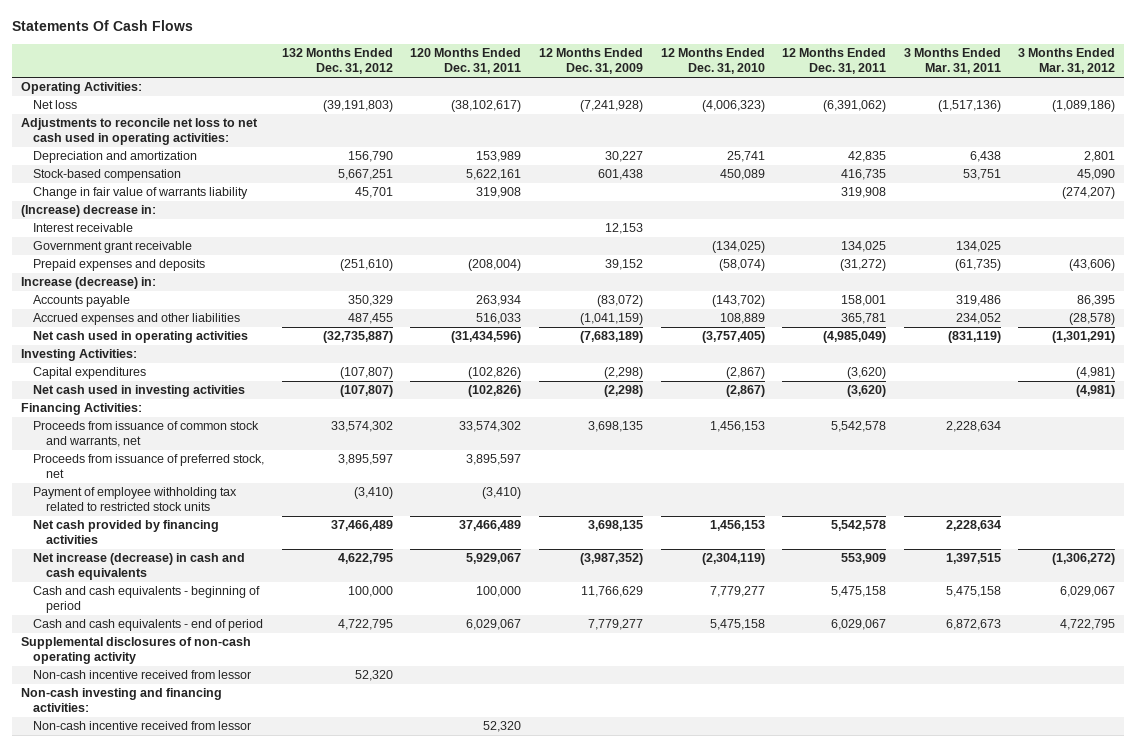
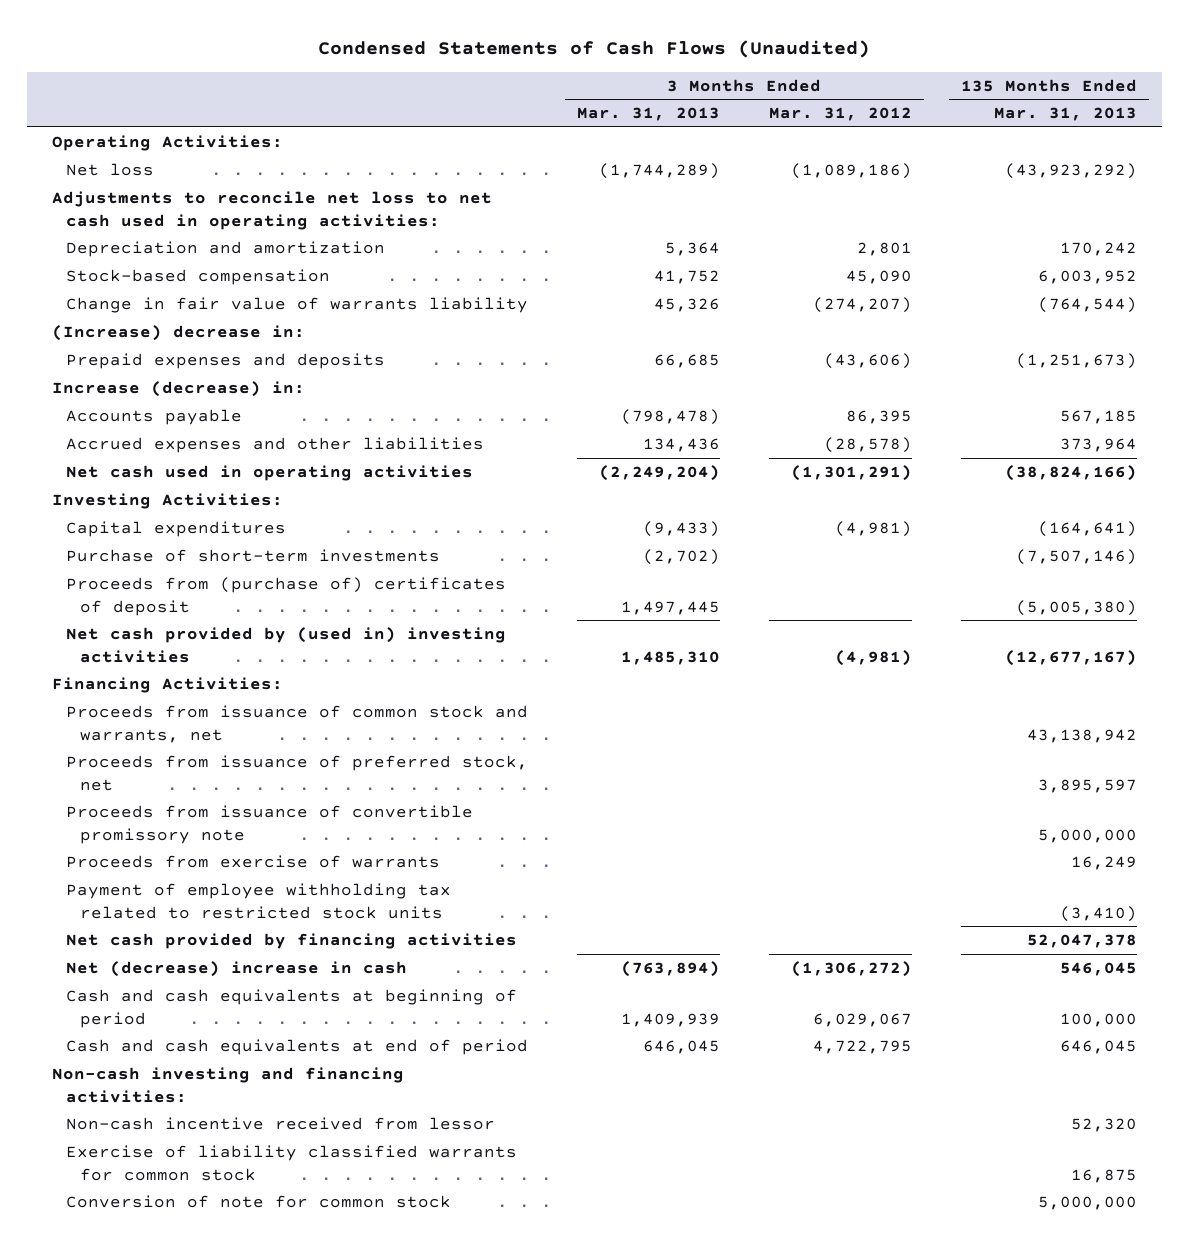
- Statements Of Cash Flows
+ Condensed Statements of Cash Flows (Unaudited)
- | 132 Months Ended Dec. 31, 2012 | 120 Months Ended Dec. 31, 2011 | 12 Months Ended Dec. 31, 2009 | 12 Months Ended Dec. 31, 2010 | 12 Months Ended Dec. 31, 2011 | 3 Months Ended Mar. 31, 2011 | 3 Months Ended Mar. 31, 2012
+ | 3 Months Ended Mar. 31, 2013 | 3 Months Ended Mar. 31, 2012 | 135 Months Ended Mar. 31, 2013
- Interest receivable | | | 12,153 | | | |
- Government grant receivable | | | | (134,025) | 134,025 | 134,025 |
- Net cash used in investing activities | (107,807) | (102,826) | (2,298) | (2,867) | (3,620) | | (4,981)
+ Purchase of short-term investments | (2,702) | | (7,507,146)
+ Proceeds from (purchase of) certificates of deposit | 1,497,445 | | (5,005,380)
+ Net cash provided by (used in) investing activities | 1,485,310 | (4,981) | (12,677,167)
+ Proceeds from issuance of convertible promissory note | | | 5,000,000
+ Proceeds from exercise of warrants | | | 16,249
- Net increase (decrease) in cash and cash equivalents | 4,622,795 | 5,929,067 | (3,987,352) | (2,304,119) | 553,909 | 1,397,515 | (1,306,272)
- Cash and cash equivalents - beginning of period | 100,000 | 100,000 | 11,766,629 | 7,779,277 | 5,475,158 | 5,475,158 | 6,029,067
- Cash and cash equivalents - end of period | 4,722,795 | 6,029,067 | 7,779,277 | 5,475,158 | 6,029,067 | 6,872,673 | 4,722,795
- Supplemental disclosures of non-cash operating activity
- Non-cash incentive received from lessor | 52,320 | | | | | |
+ Net (decrease) increase in cash | (763,894) | (1,306,272) | 546,045
+ Cash and cash equivalents at beginning of period | 1,409,939 | 6,029,067 | 100,000
+ Cash and cash equivalents at end of period | 646,045 | 4,722,795 | 646,045
+ Exercise of liability classified warrants for common stock | | | 16,875
+ Conversion of note for common stock | | | 5,000,000

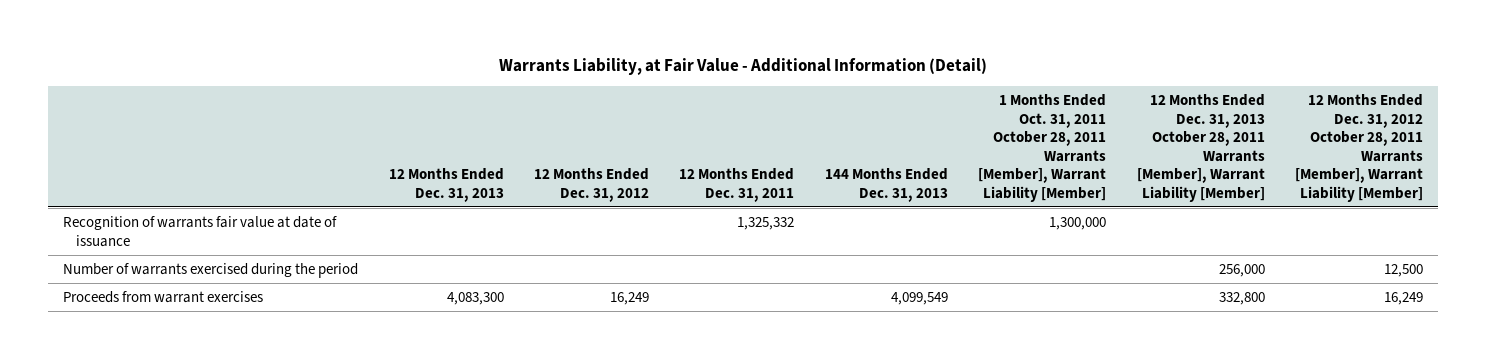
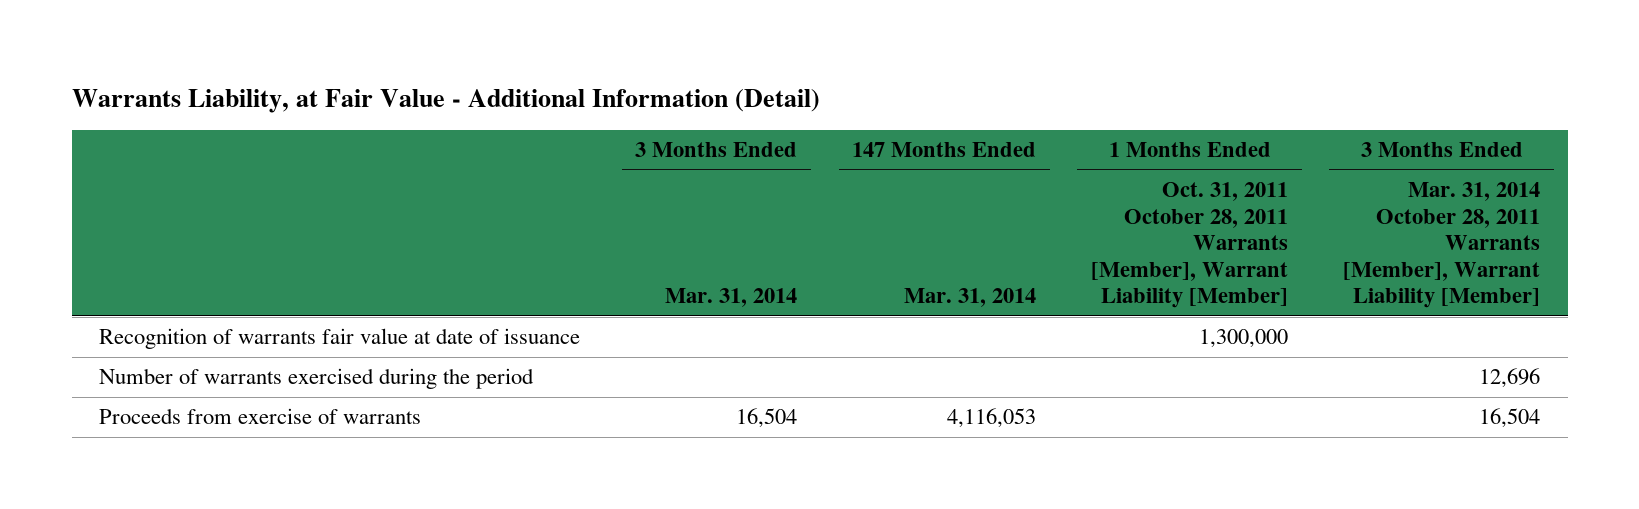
- | 12 Months Ended Dec. 31, 2013 | 12 Months Ended Dec. 31, 2012 | 12 Months Ended Dec. 31, 2011 | 144 Months Ended Dec. 31, 2013 | 1 Months Ended Oct. 31, 2011 October 28, 2011 Warrants [Member], Warrant Liability [Member] | 12 Months Ended Dec. 31, 2013 October 28, 2011 Warrants [Member], Warrant Liability [Member] | 12 Months Ended Dec. 31, 2012 October 28, 2011 Warrants [Member], Warrant Liability [Member]
+ | 3 Months Ended Mar. 31, 2014 | 147 Months Ended Mar. 31, 2014 | 1 Months Ended Oct. 31, 2011 October 28, 2011 Warrants [Member], Warrant Liability [Member] | 3 Months Ended Mar. 31, 2014 October 28, 2011 Warrants [Member], Warrant Liability [Member]
- Proceeds from warrant exercises | 4,083,300 | 16,249 | | 4,099,549 | | 332,800 | 16,249
+ Proceeds from exercise of warrants | 16,504 | 4,116,053 | | 16,504

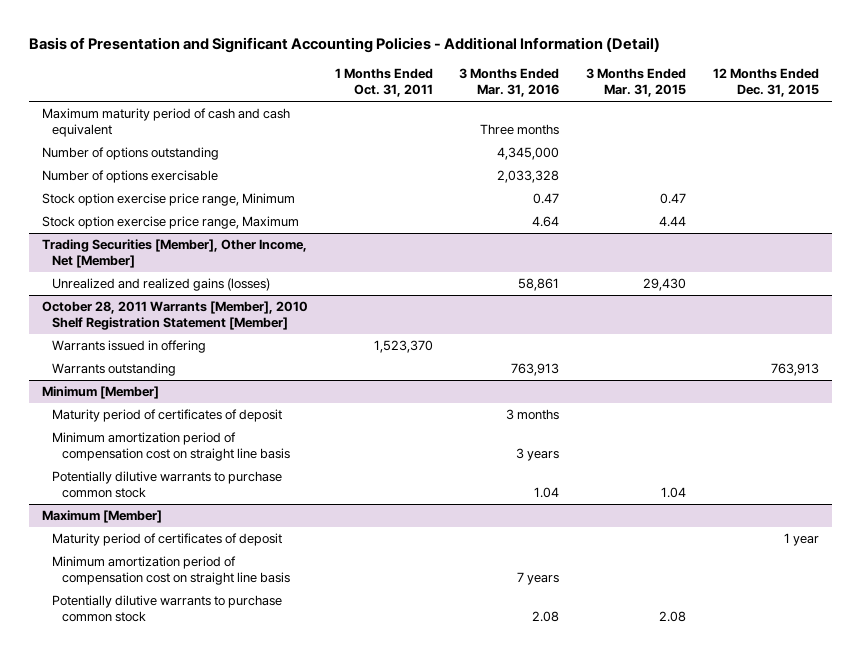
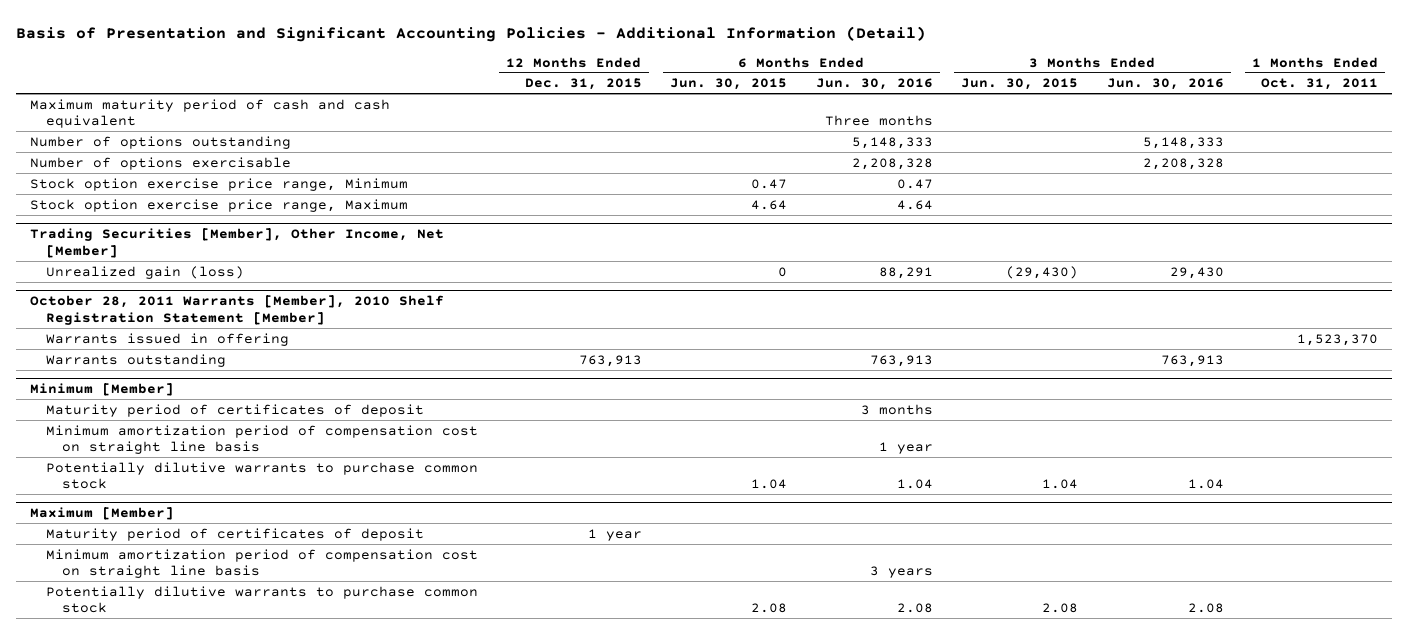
- | 1 Months Ended Oct. 31, 2011 | 3 Months Ended Mar. 31, 2016 | 3 Months Ended Mar. 31, 2015 | 12 Months Ended Dec. 31, 2015
+ | 12 Months Ended Dec. 31, 2015 | 6 Months Ended Jun. 30, 2015 | 6 Months Ended Jun. 30, 2016 | 3 Months Ended Jun. 30, 2015 | 3 Months Ended Jun. 30, 2016 | 1 Months Ended Oct. 31, 2011
@ Trading Securities [Member], Other Income, Net [Member]
- Unrealized and realized gains (losses) | | 58,861 | 29,430 |
+ Unrealized gain (loss) | | 0 | 88,291 | (29,430) | 29,430 |

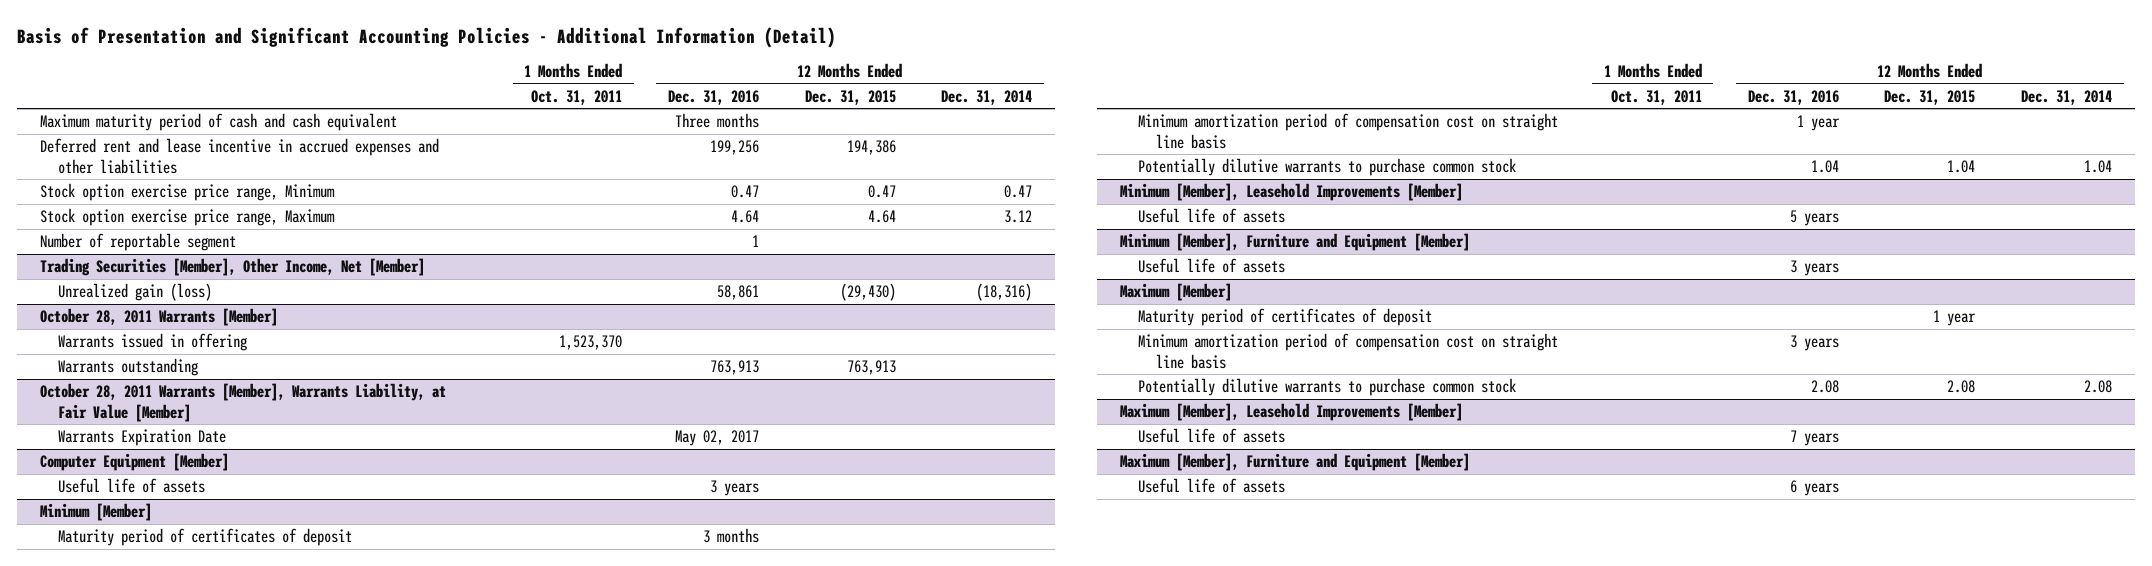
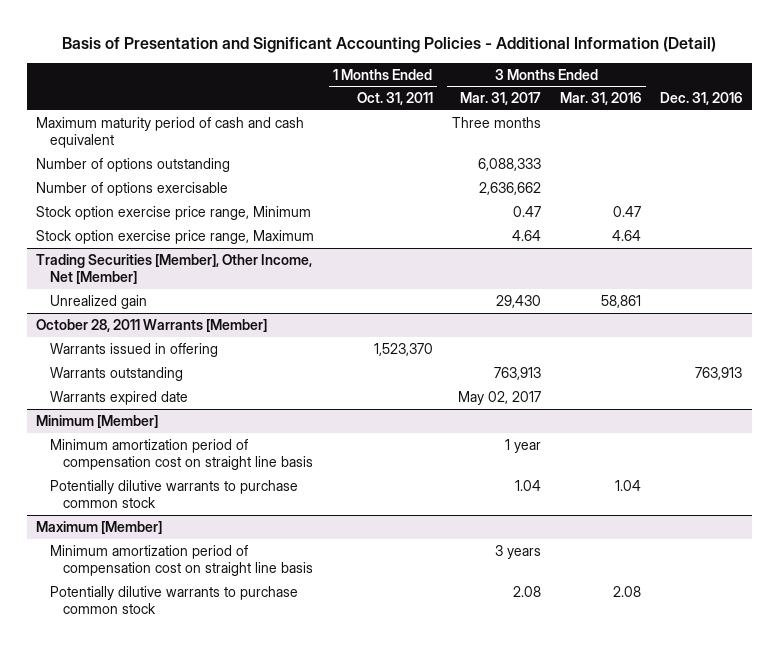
- | 1 Months Ended Oct. 31, 2011 | 12 Months Ended Dec. 31, 2016 | 12 Months Ended Dec. 31, 2015 | 12 Months Ended Dec. 31, 2014
+ | 1 Months Ended Oct. 31, 2011 | 3 Months Ended Mar. 31, 2017 | 3 Months Ended Mar. 31, 2016 | Dec. 31, 2016
- Deferred rent and lease incentive in accrued expenses and other liabilities | | 199,256 | 194,386 |
+ Number of options outstanding | | 6,088,333 | |
+ Number of options exercisable | | 2,636,662 | |
- Number of reportable segment | | 1 | |
@ Trading Securities [Member], Other Income, Net [Member]
- Unrealized gain (loss) | | 58,861 | (29,430) | (18,316)
+ Unrealized gain | | 29,430 | 58,861 |
- October 28, 2011 Warrants [Member], Warrants Liability, at Fair Value [Member]
- Warrants Expiration Date | | May 02, 2017 | |
- Computer Equipment [Member]
- Useful life of assets | | 3 years | |
@ October 28, 2011 Warrants [Member]
+ Warrants expired date | | May 02, 2017 | |
@ Minimum [Member]
- Maturity period of certificates of deposit | | 3 months | |
- Minimum [Member], Leasehold Improvements [Member]
- Useful life of assets | | 5 years | |
- Minimum [Member], Furniture and Equipment [Member]
- Useful life of assets | | 3 years | |
@ Maximum [Member]
- Maturity period of certificates of deposit | | | 1 year |
- Maximum [Member], Leasehold Improvements [Member]
- Useful life of assets | | 7 years | |
- Maximum [Member], Furniture and Equipment [Member]
- Useful life of assets | | 6 years | |

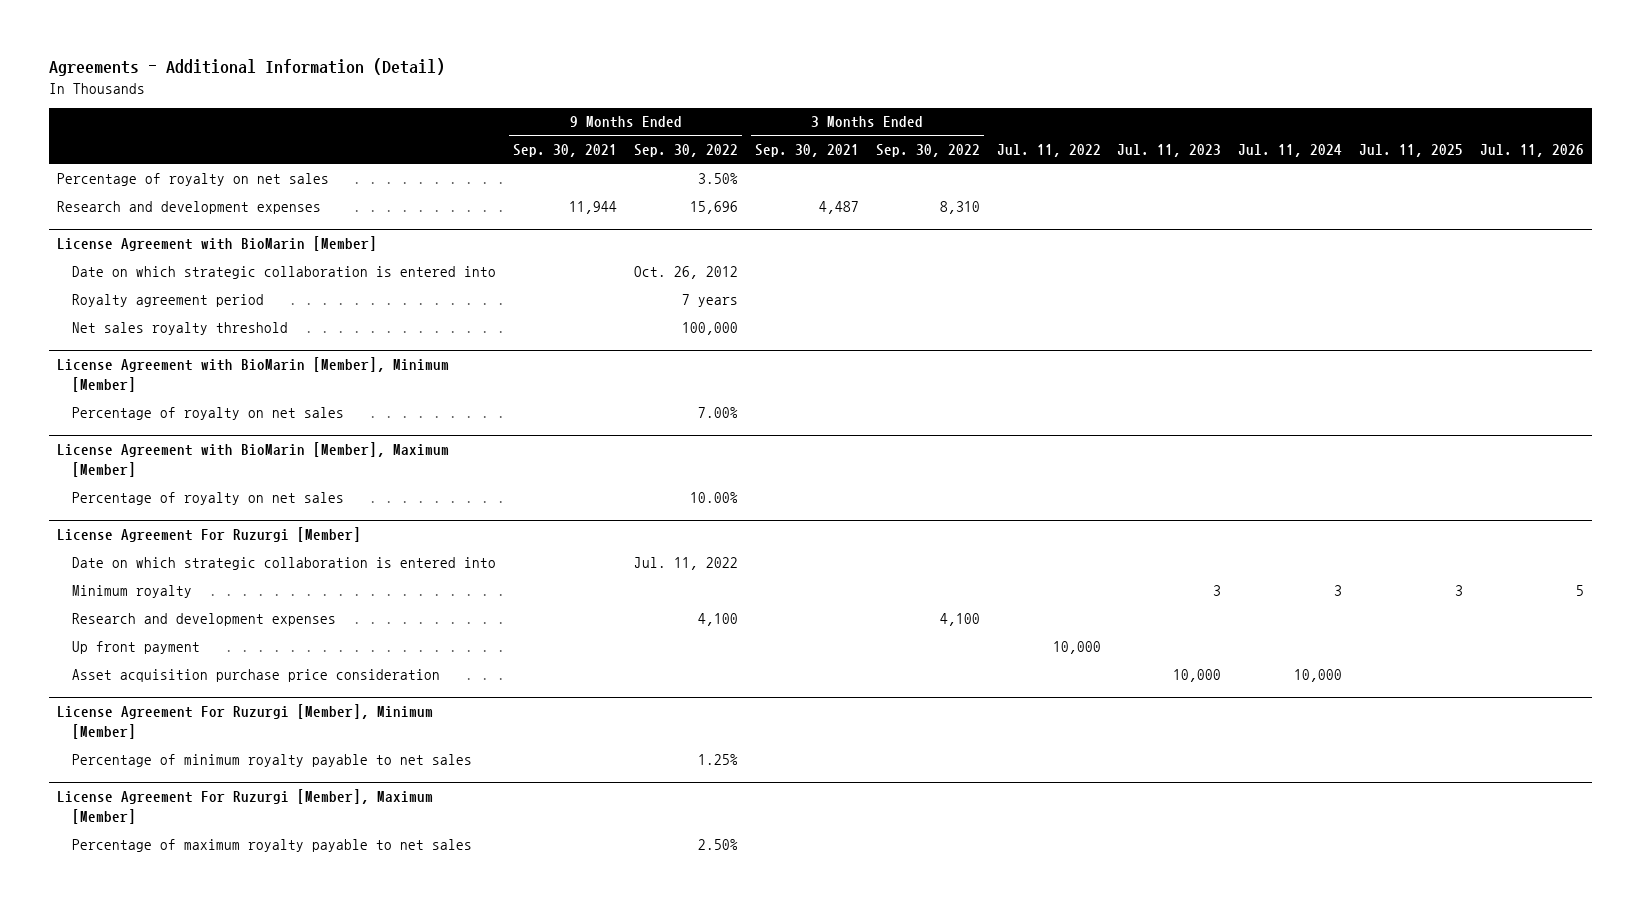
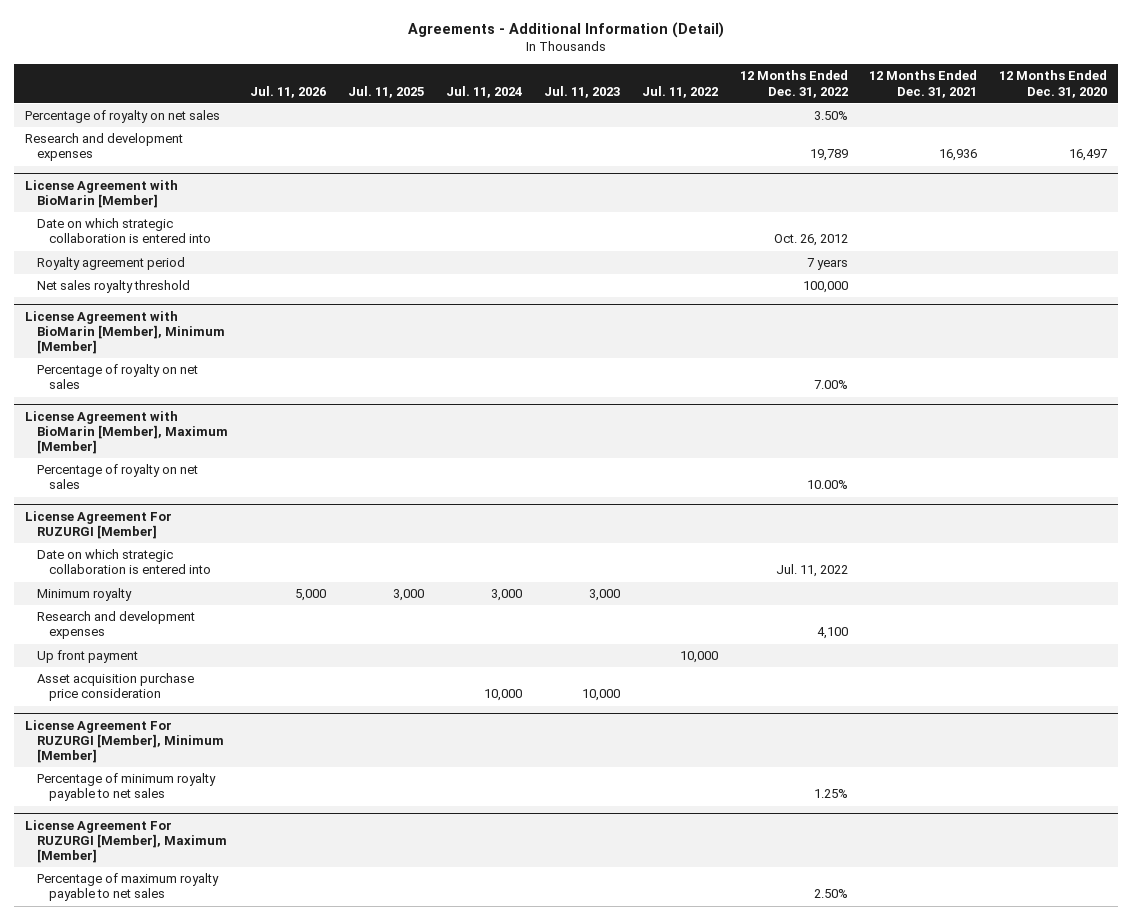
- | 9 Months Ended Sep. 30, 2021 | 9 Months Ended Sep. 30, 2022 | 3 Months Ended Sep. 30, 2021 | 3 Months Ended Sep. 30, 2022 | Jul. 11, 2022 | Jul. 11, 2023 | Jul. 11, 2024 | Jul. 11, 2025 | Jul. 11, 2026
+ | Jul. 11, 2026 | Jul. 11, 2025 | Jul. 11, 2024 | Jul. 11, 2023 | Jul. 11, 2022 | 12 Months Ended Dec. 31, 2022 | 12 Months Ended Dec. 31, 2021 | 12 Months Ended Dec. 31, 2020
- License Agreement For Ruzurgi [Member]
+ License Agreement For RUZURGI [Member]
- Minimum royalty | | | | | | 3 | 3 | 3 | 5
+ Minimum royalty | 5,000 | 3,000 | 3,000 | 3,000 | | | |
- License Agreement For Ruzurgi [Member], Minimum [Member]
+ License Agreement For RUZURGI [Member], Minimum [Member]
- License Agreement For Ruzurgi [Member], Maximum [Member]
+ License Agreement For RUZURGI [Member], Maximum [Member]

